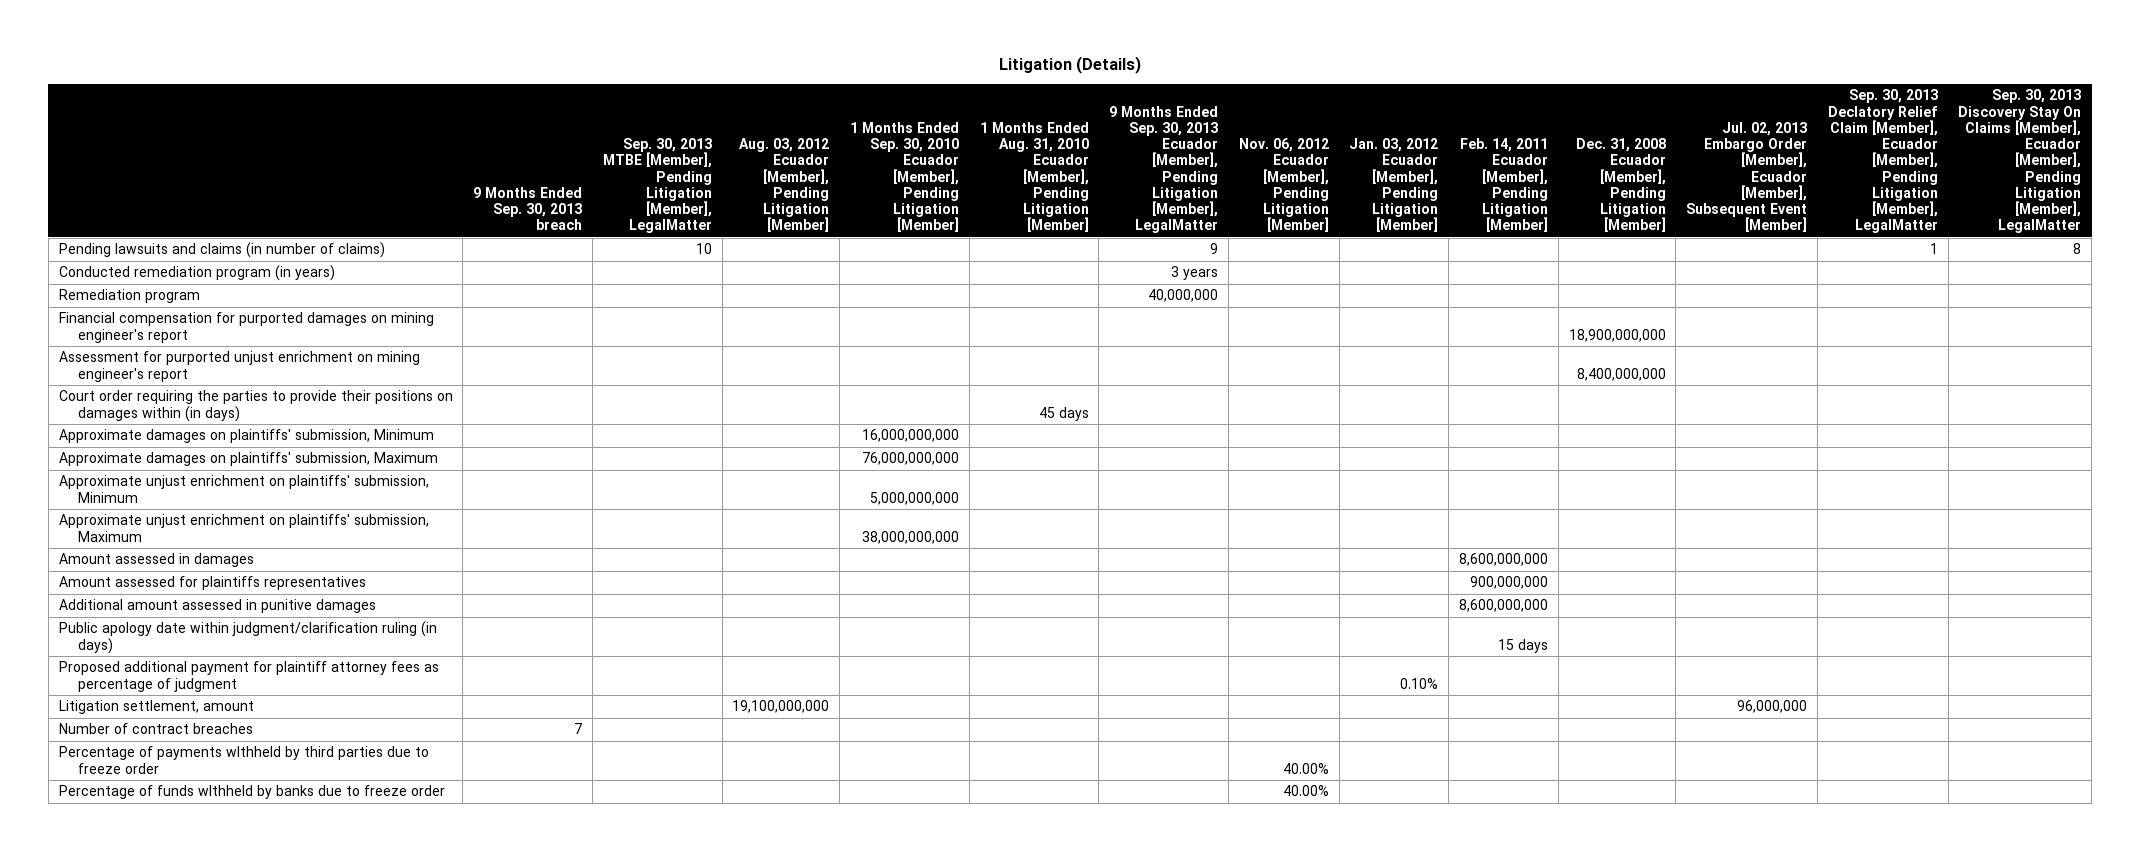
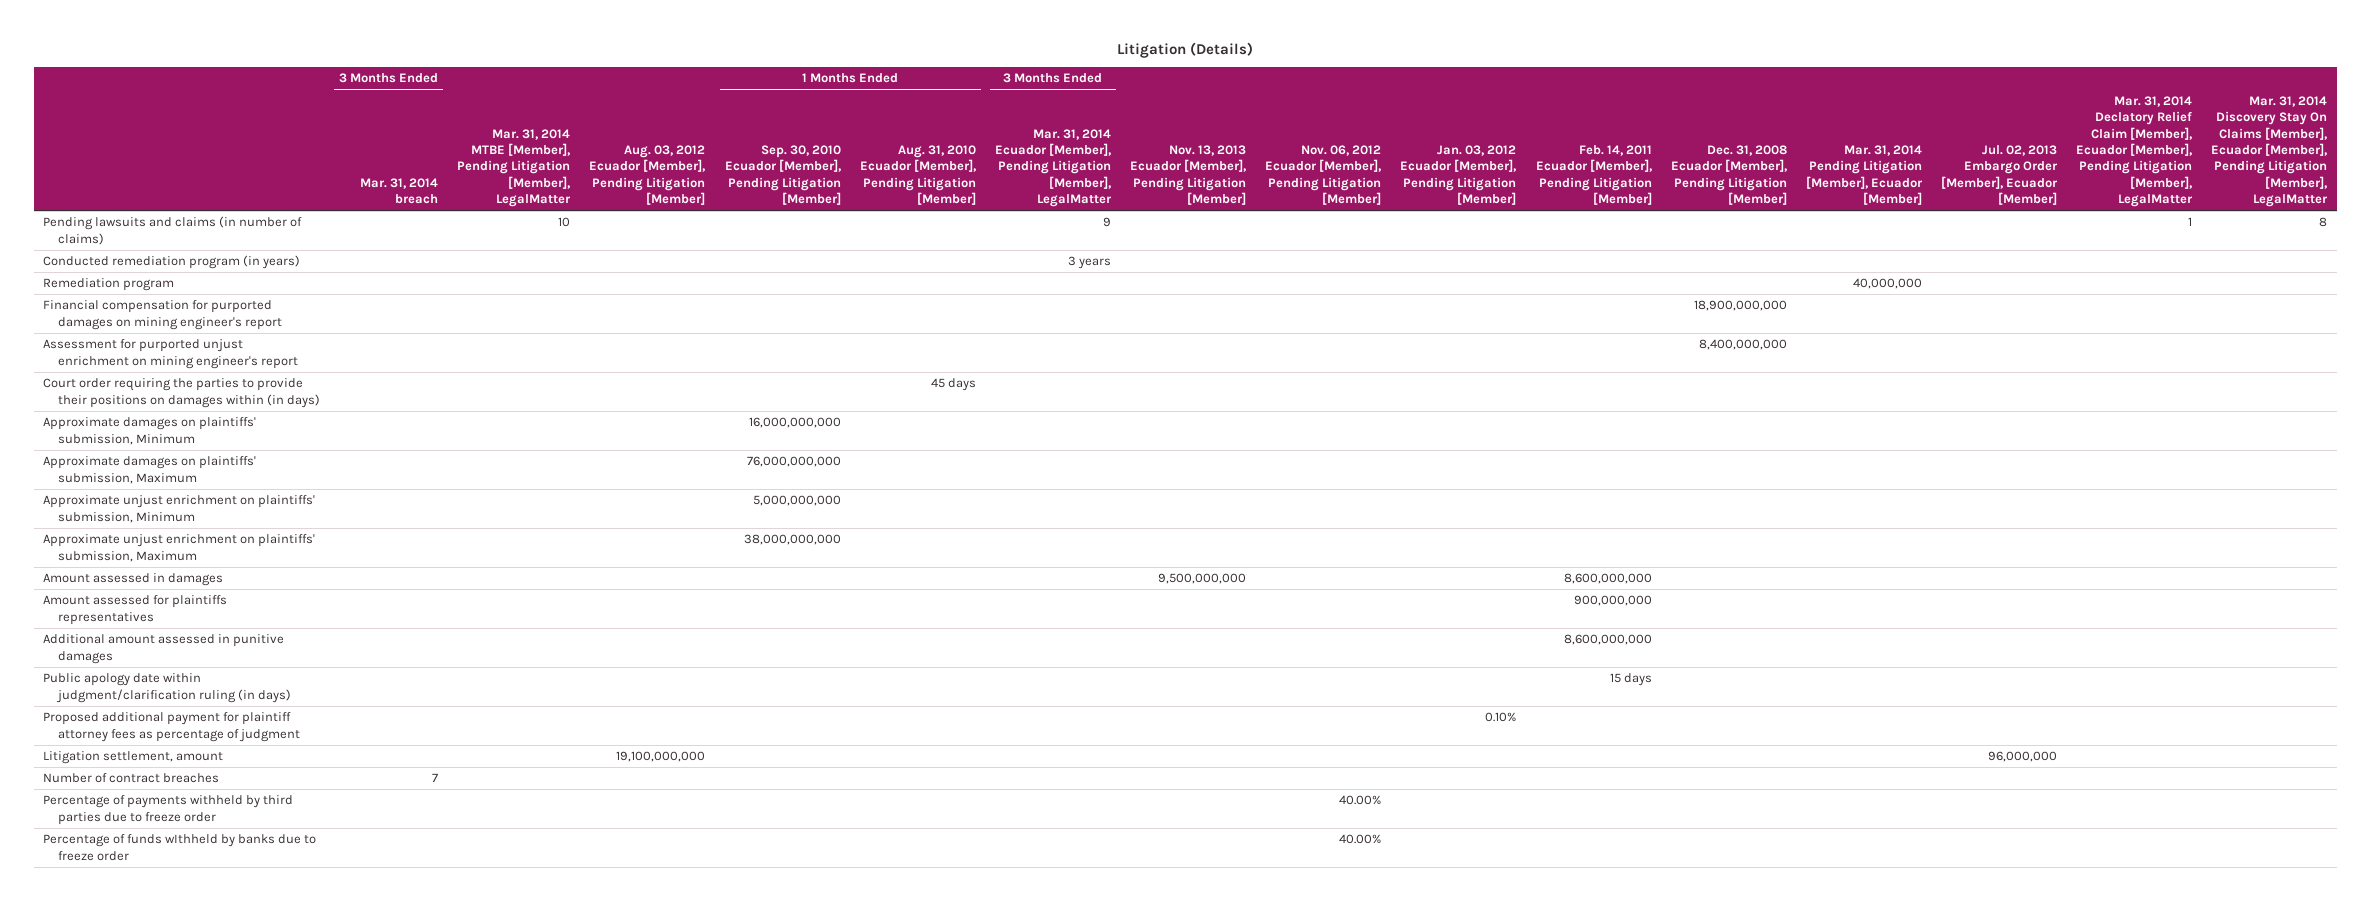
- | 9 Months Ended Sep. 30, 2013 breach | Sep. 30, 2013 MTBE [Member], Pending Litigation [Member], LegalMatter | Aug. 03, 2012 Ecuador [Member], Pending Litigation [Member] | 1 Months Ended Sep. 30, 2010 Ecuador [Member], Pending Litigation [Member] | 1 Months Ended Aug. 31, 2010 Ecuador [Member], Pending Litigation [Member] | 9 Months Ended Sep. 30, 2013 Ecuador [Member], Pending Litigation [Member], LegalMatter | Nov. 06, 2012 Ecuador [Member], Pending Litigation [Member] | Jan. 03, 2012 Ecuador [Member], Pending Litigation [Member] | Feb. 14, 2011 Ecuador [Member], Pending Litigation [Member] | Dec. 31, 2008 Ecuador [Member], Pending Litigation [Member] | Jul. 02, 2013 Embargo Order [Member], Ecuador [Member], Subsequent Event [Member] | Sep. 30, 2013 Declatory Relief Claim [Member], Ecuador [Member], Pending Litigation [Member], LegalMatter | Sep. 30, 2013 Discovery Stay On Claims [Member], Ecuador [Member], Pending Litigation [Member], LegalMatter
+ | 3 Months Ended Mar. 31, 2014 breach | Mar. 31, 2014 MTBE [Member], Pending Litigation [Member], LegalMatter | Aug. 03, 2012 Ecuador [Member], Pending Litigation [Member] | 1 Months Ended Sep. 30, 2010 Ecuador [Member], Pending Litigation [Member] | 1 Months Ended Aug. 31, 2010 Ecuador [Member], Pending Litigation [Member] | 3 Months Ended Mar. 31, 2014 Ecuador [Member], Pending Litigation [Member], LegalMatter | Nov. 13, 2013 Ecuador [Member], Pending Litigation [Member] | Nov. 06, 2012 Ecuador [Member], Pending Litigation [Member] | Jan. 03, 2012 Ecuador [Member], Pending Litigation [Member] | Feb. 14, 2011 Ecuador [Member], Pending Litigation [Member] | Dec. 31, 2008 Ecuador [Member], Pending Litigation [Member] | Mar. 31, 2014 Pending Litigation [Member], Ecuador [Member] | Jul. 02, 2013 Embargo Order [Member], Ecuador [Member] | Mar. 31, 2014 Declatory Relief Claim [Member], Ecuador [Member], Pending Litigation [Member], LegalMatter | Mar. 31, 2014 Discovery Stay On Claims [Member], Ecuador [Member], Pending Litigation [Member], LegalMatter
- Percentage of payments wIthheld by third parties due to freeze order | | | | | | | 40.00% | | | | | |
+ Percentage of payments withheld by third parties due to freeze order | | | | | | | | 40.00% | | | | | | |

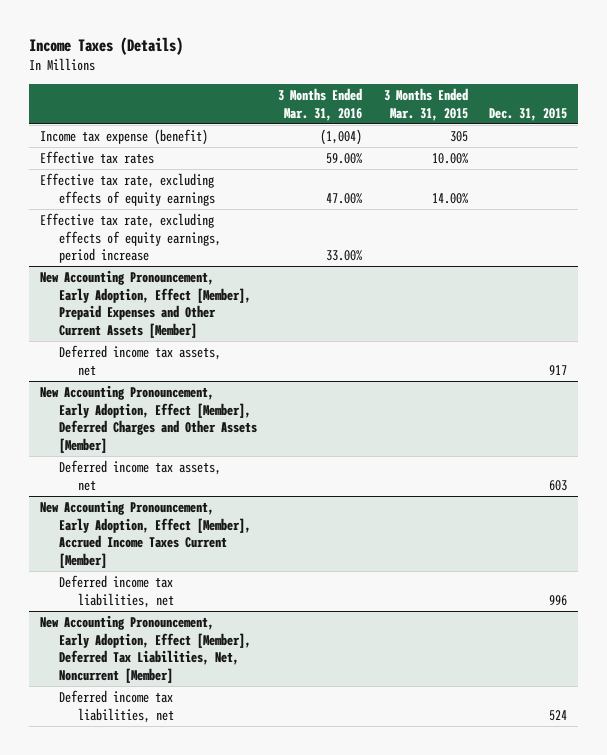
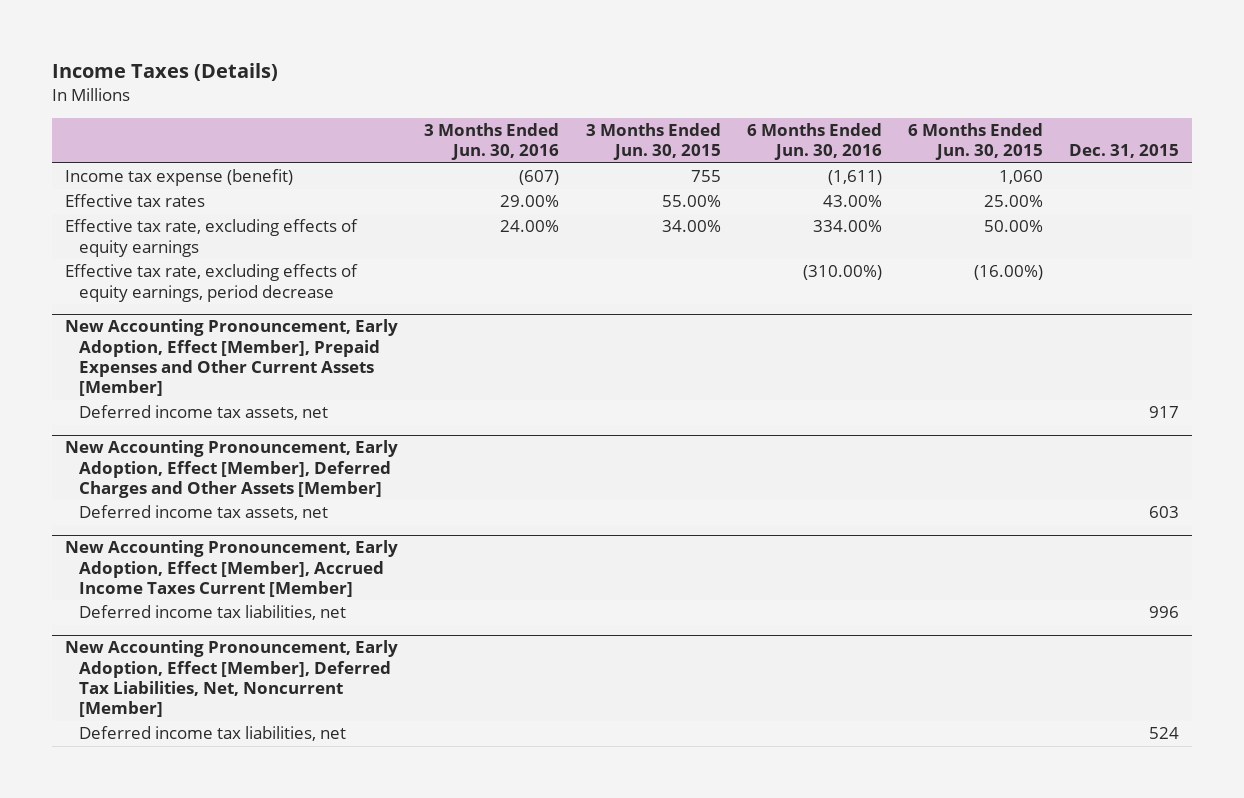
- | 3 Months Ended Mar. 31, 2016 | 3 Months Ended Mar. 31, 2015 | Dec. 31, 2015
+ | 3 Months Ended Jun. 30, 2016 | 3 Months Ended Jun. 30, 2015 | 6 Months Ended Jun. 30, 2016 | 6 Months Ended Jun. 30, 2015 | Dec. 31, 2015
- Effective tax rate, excluding effects of equity earnings, period increase | 33.00% | |
+ Effective tax rate, excluding effects of equity earnings, period decrease | | | (310.00%) | (16.00%) |

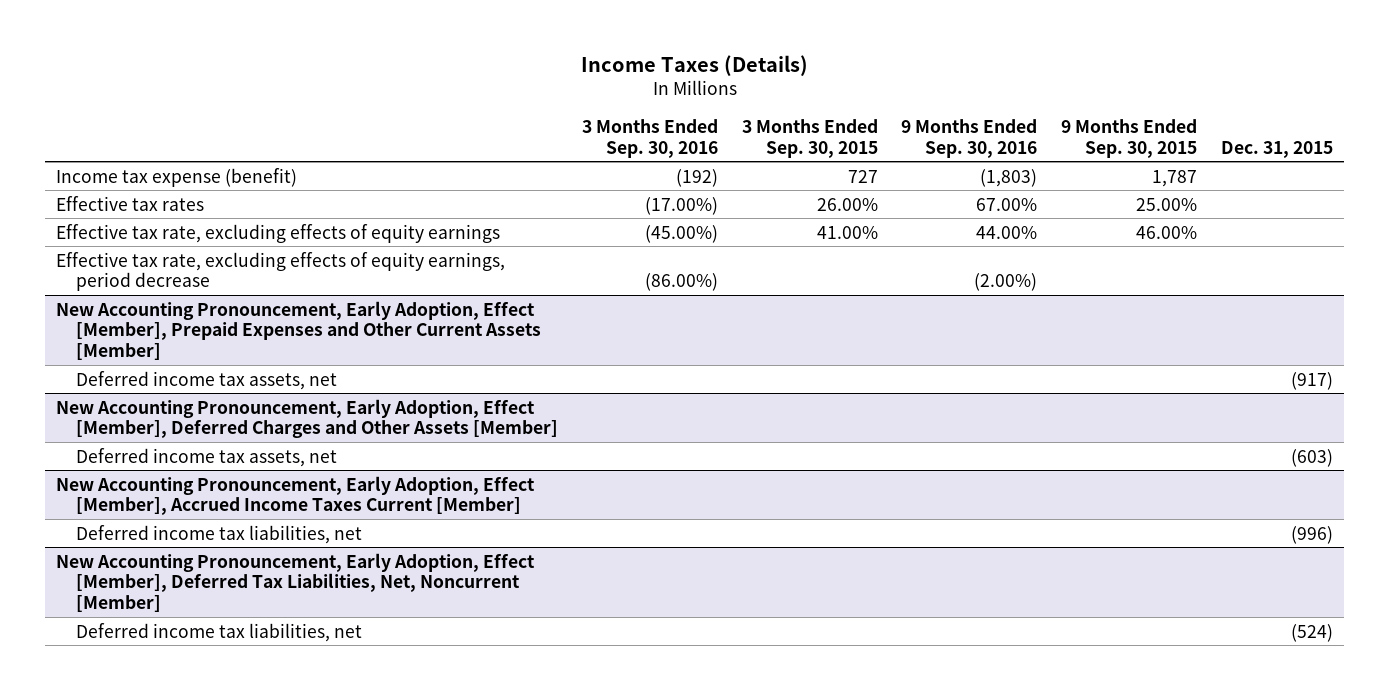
- | 3 Months Ended Jun. 30, 2016 | 3 Months Ended Jun. 30, 2015 | 6 Months Ended Jun. 30, 2016 | 6 Months Ended Jun. 30, 2015 | Dec. 31, 2015
+ | 3 Months Ended Sep. 30, 2016 | 3 Months Ended Sep. 30, 2015 | 9 Months Ended Sep. 30, 2016 | 9 Months Ended Sep. 30, 2015 | Dec. 31, 2015
@ New Accounting Pronouncement, Early Adoption, Effect [Member], Prepaid Expenses and Other Current Assets [Member]
- Deferred income tax assets, net | | | | | 917
+ Deferred income tax assets, net | | | | | (917)
@ New Accounting Pronouncement, Early Adoption, Effect [Member], Deferred Charges and Other Assets [Member]
- Deferred income tax assets, net | | | | | 603
+ Deferred income tax assets, net | | | | | (603)
@ New Accounting Pronouncement, Early Adoption, Effect [Member], Accrued Income Taxes Current [Member]
- Deferred income tax liabilities, net | | | | | 996
+ Deferred income tax liabilities, net | | | | | (996)
@ New Accounting Pronouncement, Early Adoption, Effect [Member], Deferred Tax Liabilities, Net, Noncurrent [Member]
- Deferred income tax liabilities, net | | | | | 524
+ Deferred income tax liabilities, net | | | | | (524)

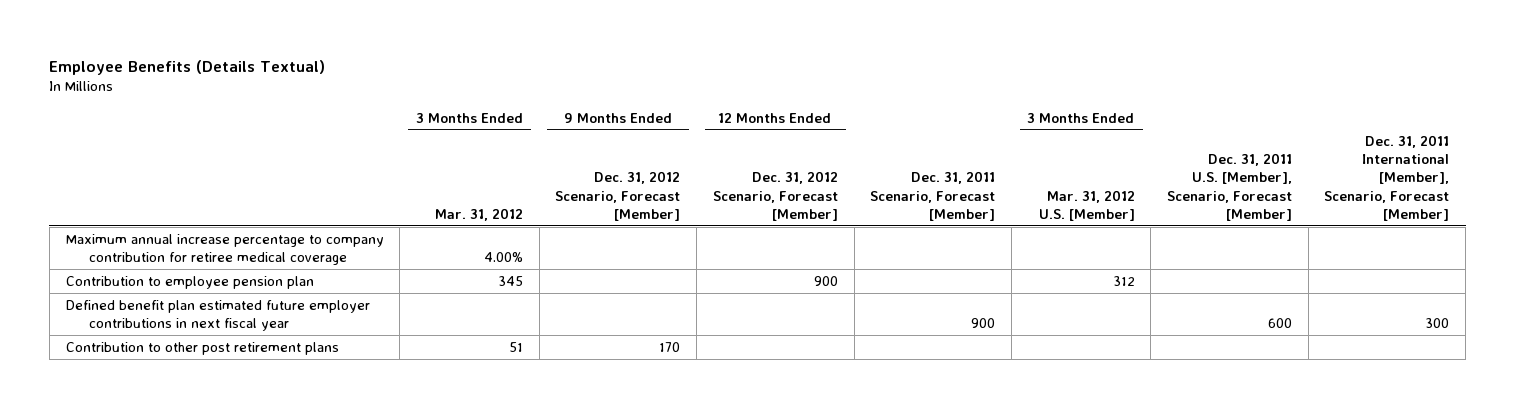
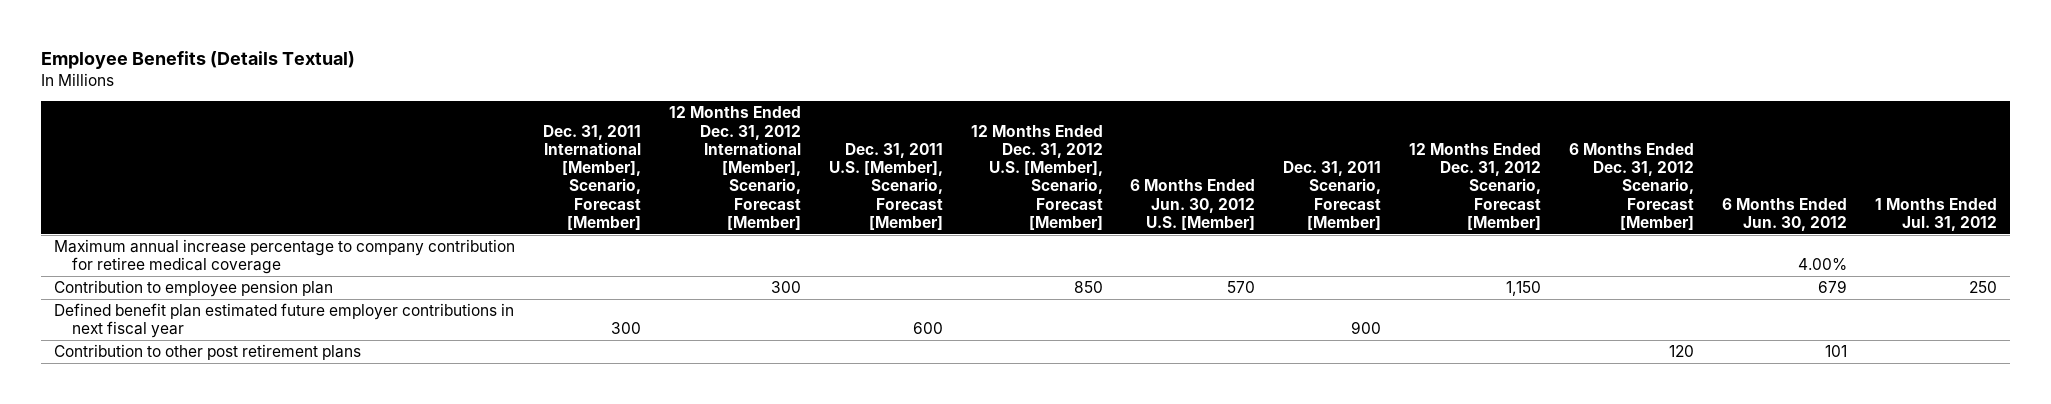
- | 3 Months Ended Mar. 31, 2012 | 9 Months Ended Dec. 31, 2012 Scenario, Forecast [Member] | 12 Months Ended Dec. 31, 2012 Scenario, Forecast [Member] | Dec. 31, 2011 Scenario, Forecast [Member] | 3 Months Ended Mar. 31, 2012 U.S. [Member] | Dec. 31, 2011 U.S. [Member], Scenario, Forecast [Member] | Dec. 31, 2011 International [Member], Scenario, Forecast [Member]
+ | Dec. 31, 2011 International [Member], Scenario, Forecast [Member] | 12 Months Ended Dec. 31, 2012 International [Member], Scenario, Forecast [Member] | Dec. 31, 2011 U.S. [Member], Scenario, Forecast [Member] | 12 Months Ended Dec. 31, 2012 U.S. [Member], Scenario, Forecast [Member] | 6 Months Ended Jun. 30, 2012 U.S. [Member] | Dec. 31, 2011 Scenario, Forecast [Member] | 12 Months Ended Dec. 31, 2012 Scenario, Forecast [Member] | 6 Months Ended Dec. 31, 2012 Scenario, Forecast [Member] | 6 Months Ended Jun. 30, 2012 | 1 Months Ended Jul. 31, 2012
- Contribution to employee pension plan | 345 | | 900 | | 312 | |
+ Contribution to employee pension plan | | 300 | | 850 | 570 | | 1,150 | | 679 | 250

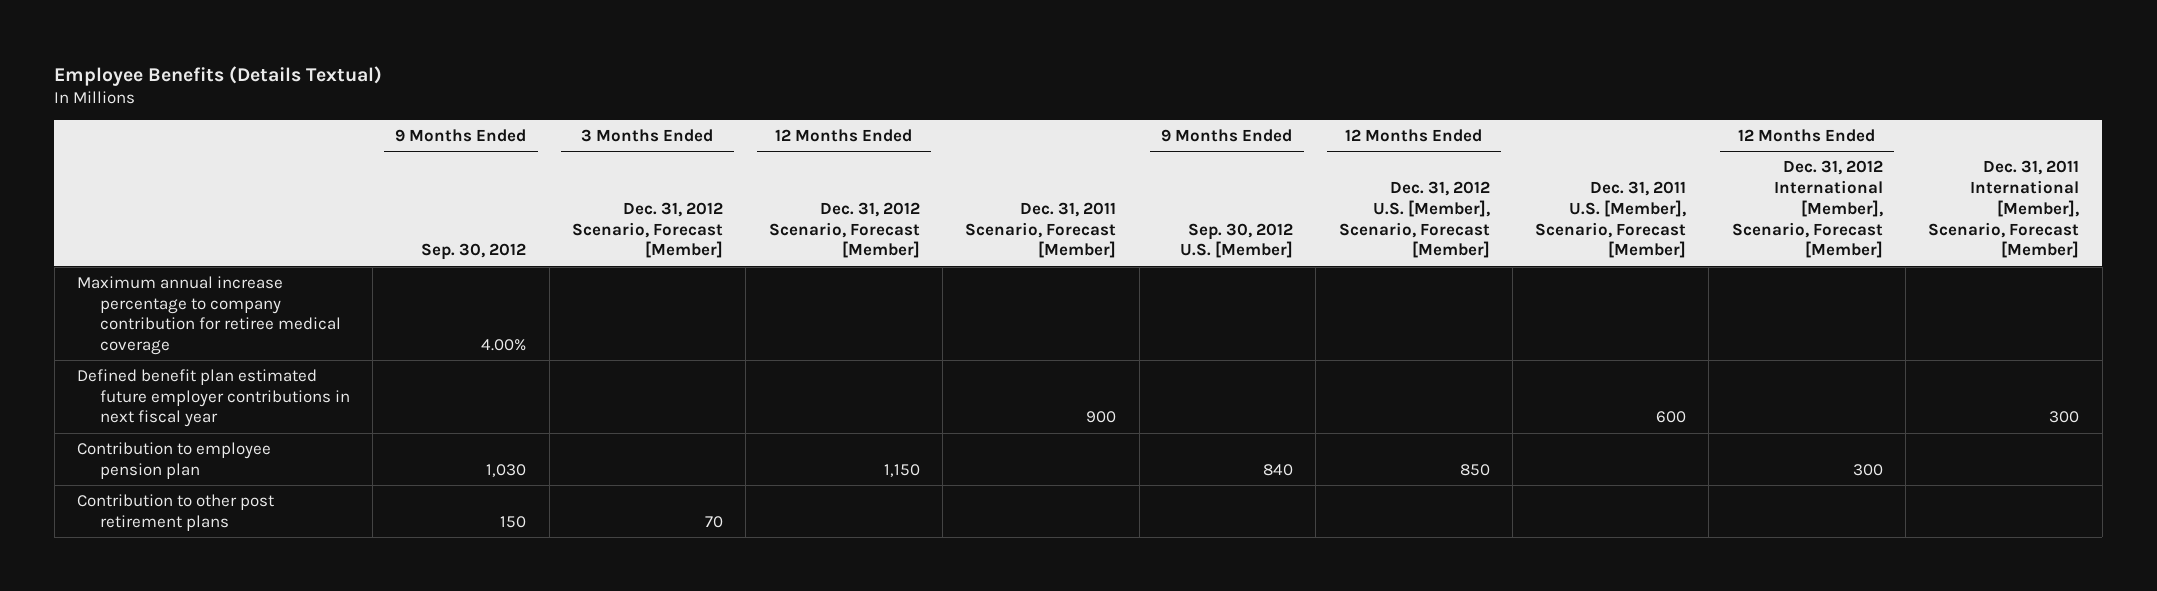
- | Dec. 31, 2011 International [Member], Scenario, Forecast [Member] | 12 Months Ended Dec. 31, 2012 International [Member], Scenario, Forecast [Member] | Dec. 31, 2011 U.S. [Member], Scenario, Forecast [Member] | 12 Months Ended Dec. 31, 2012 U.S. [Member], Scenario, Forecast [Member] | 6 Months Ended Jun. 30, 2012 U.S. [Member] | Dec. 31, 2011 Scenario, Forecast [Member] | 12 Months Ended Dec. 31, 2012 Scenario, Forecast [Member] | 6 Months Ended Dec. 31, 2012 Scenario, Forecast [Member] | 6 Months Ended Jun. 30, 2012 | 1 Months Ended Jul. 31, 2012
+ | 9 Months Ended Sep. 30, 2012 | 3 Months Ended Dec. 31, 2012 Scenario, Forecast [Member] | 12 Months Ended Dec. 31, 2012 Scenario, Forecast [Member] | Dec. 31, 2011 Scenario, Forecast [Member] | 9 Months Ended Sep. 30, 2012 U.S. [Member] | 12 Months Ended Dec. 31, 2012 U.S. [Member], Scenario, Forecast [Member] | Dec. 31, 2011 U.S. [Member], Scenario, Forecast [Member] | 12 Months Ended Dec. 31, 2012 International [Member], Scenario, Forecast [Member] | Dec. 31, 2011 International [Member], Scenario, Forecast [Member]
moved down: Contribution to employee pension plan | 1,030 | | 1,150 | | 840 | 850 | | 300 |

